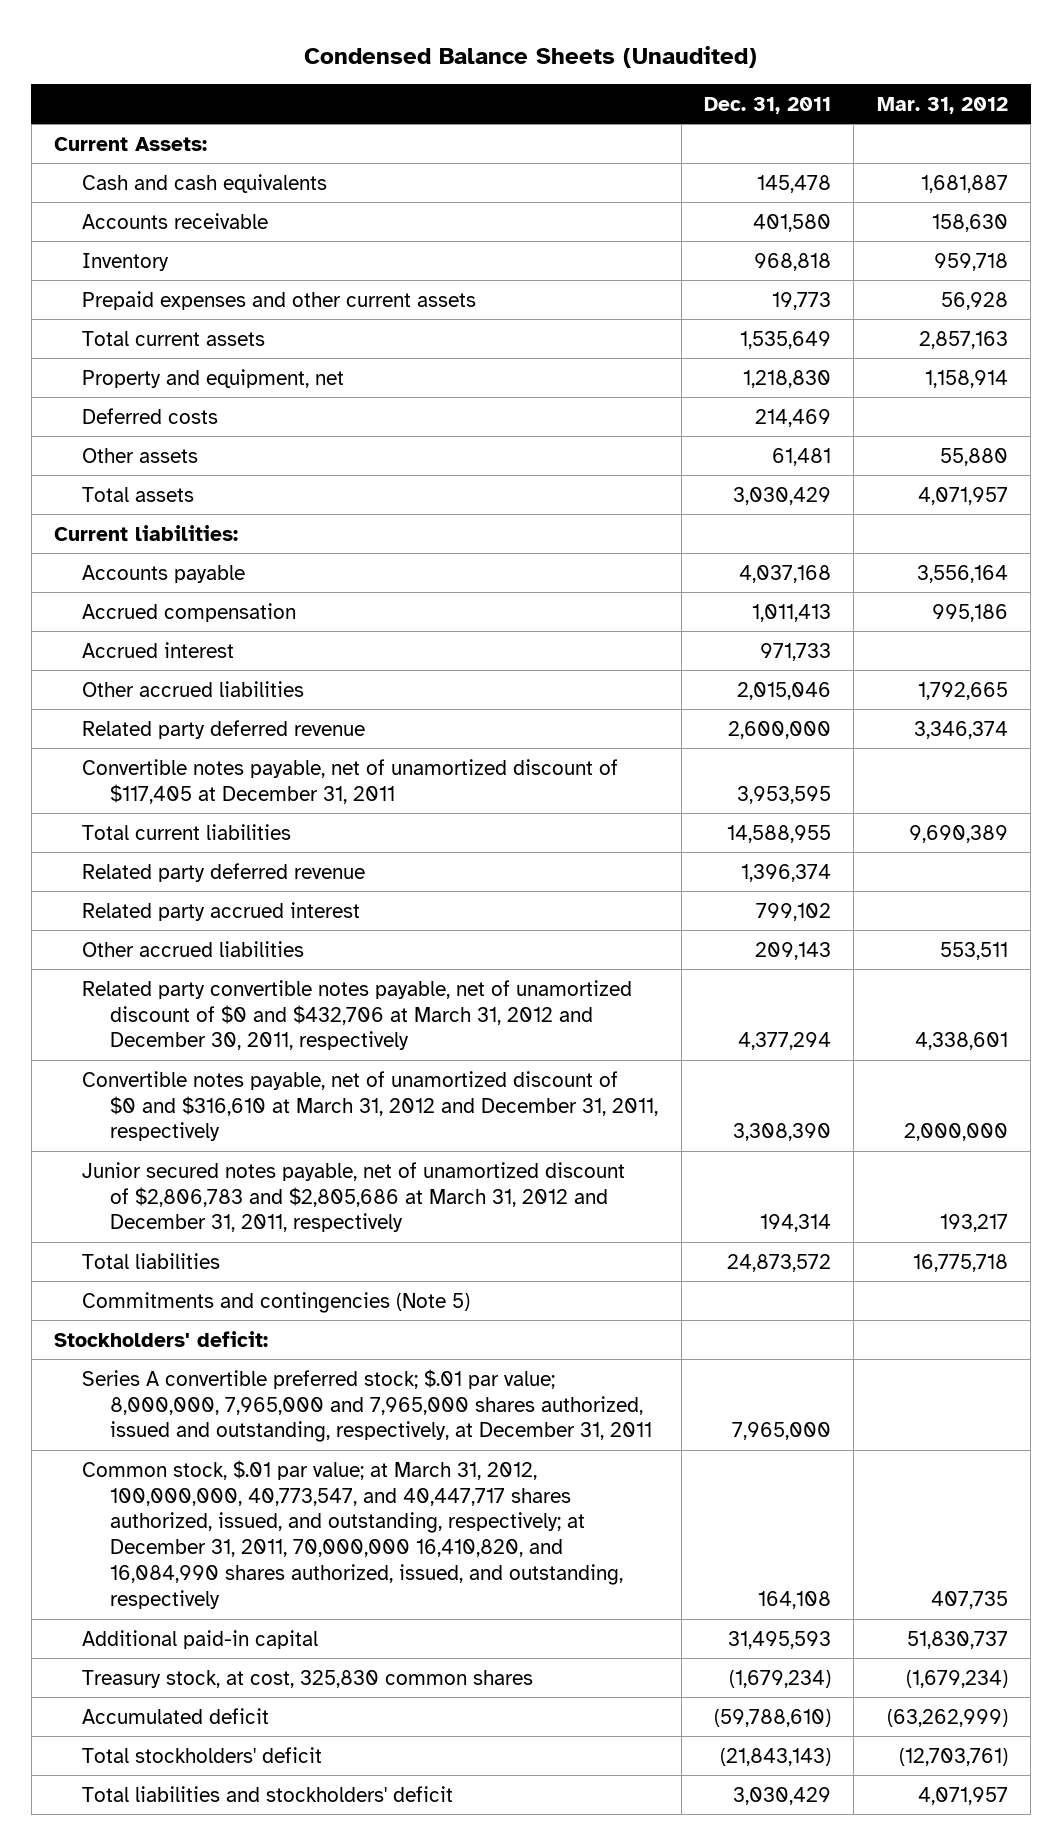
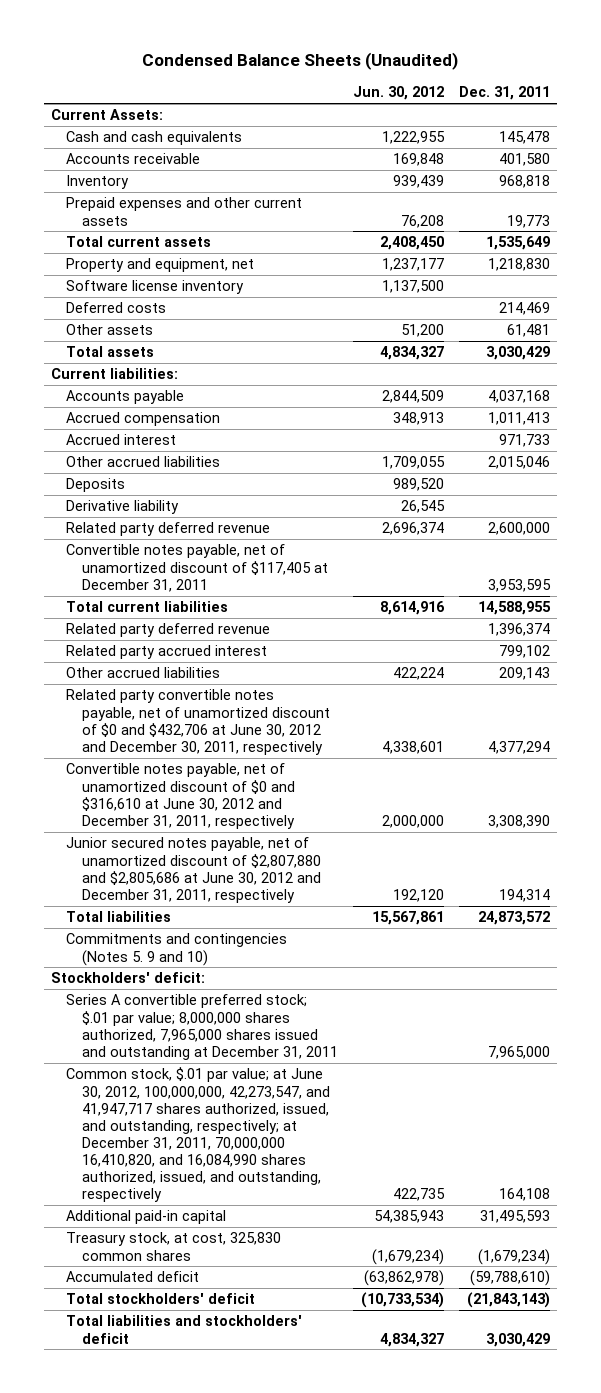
- | Dec. 31, 2011 | Mar. 31, 2012
+ | Jun. 30, 2012 | Dec. 31, 2011
+ Software license inventory | 1,137,500 |
+ Deposits | 989,520 |
+ Derivative liability | 26,545 |
- Related party convertible notes payable, net of unamortized discount of $0 and $432,706 at March 31, 2012 and December 30, 2011, respectively | 4,377,294 | 4,338,601
- Convertible notes payable, net of unamortized discount of $0 and $316,610 at March 31, 2012 and December 31, 2011, respectively | 3,308,390 | 2,000,000
- Junior secured notes payable, net of unamortized discount of $2,806,783 and $2,805,686 at March 31, 2012 and December 31, 2011, respectively | 194,314 | 193,217
+ Related party convertible notes payable, net of unamortized discount of $0 and $432,706 at June 30, 2012 and December 30, 2011, respectively | 4,338,601 | 4,377,294
+ Convertible notes payable, net of unamortized discount of $0 and $316,610 at June 30, 2012 and December 31, 2011, respectively | 2,000,000 | 3,308,390
+ Junior secured notes payable, net of unamortized discount of $2,807,880 and $2,805,686 at June 30, 2012 and December 31, 2011, respectively | 192,120 | 194,314
- Commitments and contingencies (Note 5)
+ Commitments and contingencies (Notes 5. 9 and 10)
- Series A convertible preferred stock; $.01 par value; 8,000,000, 7,965,000 and 7,965,000 shares authorized, issued and outstanding, respectively, at December 31, 2011 | 7,965,000 |
- Common stock, $.01 par value; at March 31, 2012, 100,000,000, 40,773,547, and 40,447,717 shares authorized, issued, and outstanding, respectively; at December 31, 2011, 70,000,000 16,410,820, and 16,084,990 shares authorized, issued, and outstanding, respectively | 164,108 | 407,735
+ Series A convertible preferred stock; $.01 par value; 8,000,000 shares authorized, 7,965,000 shares issued and outstanding at December 31, 2011 | | 7,965,000
+ Common stock, $.01 par value; at June 30, 2012, 100,000,000, 42,273,547, and 41,947,717 shares authorized, issued, and outstanding, respectively; at December 31, 2011, 70,000,000 16,410,820, and 16,084,990 shares authorized, issued, and outstanding, respectively | 422,735 | 164,108

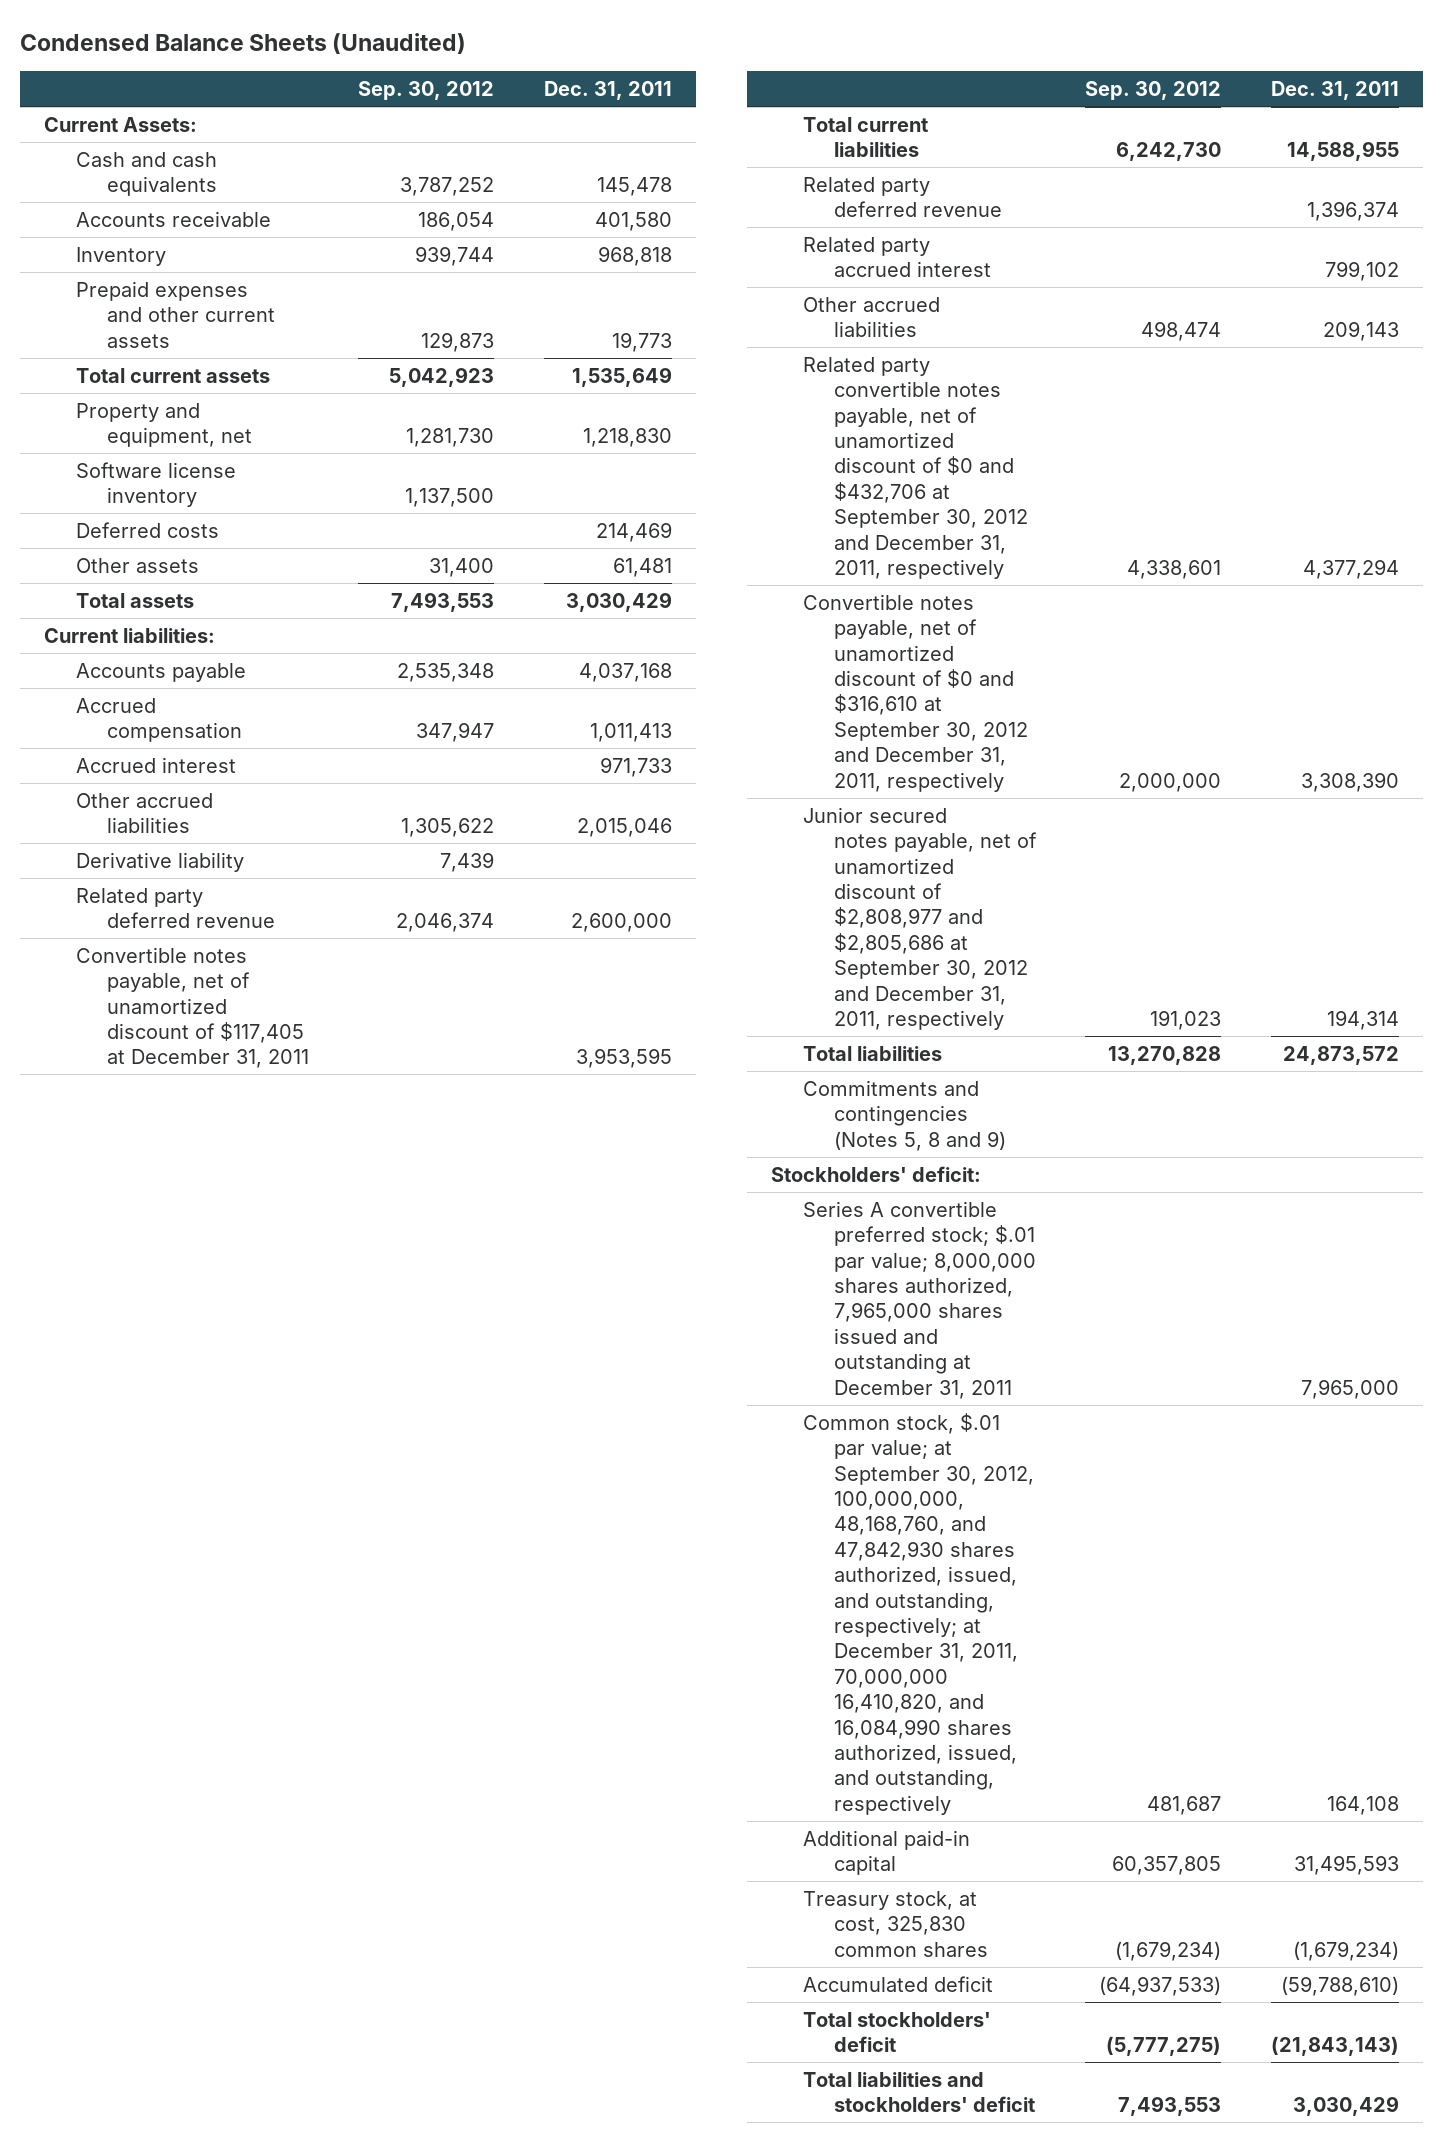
- | Jun. 30, 2012 | Dec. 31, 2011
+ | Sep. 30, 2012 | Dec. 31, 2011
- Deposits | 989,520 |
- Related party convertible notes payable, net of unamortized discount of $0 and $432,706 at June 30, 2012 and December 30, 2011, respectively | 4,338,601 | 4,377,294
- Convertible notes payable, net of unamortized discount of $0 and $316,610 at June 30, 2012 and December 31, 2011, respectively | 2,000,000 | 3,308,390
- Junior secured notes payable, net of unamortized discount of $2,807,880 and $2,805,686 at June 30, 2012 and December 31, 2011, respectively | 192,120 | 194,314
+ Related party convertible notes payable, net of unamortized discount of $0 and $432,706 at September 30, 2012 and December 31, 2011, respectively | 4,338,601 | 4,377,294
+ Convertible notes payable, net of unamortized discount of $0 and $316,610 at September 30, 2012 and December 31, 2011, respectively | 2,000,000 | 3,308,390
+ Junior secured notes payable, net of unamortized discount of $2,808,977 and $2,805,686 at September 30, 2012 and December 31, 2011, respectively | 191,023 | 194,314
- Commitments and contingencies (Notes 5. 9 and 10)
+ Commitments and contingencies (Notes 5, 8 and 9)
- Common stock, $.01 par value; at June 30, 2012, 100,000,000, 42,273,547, and 41,947,717 shares authorized, issued, and outstanding, respectively; at December 31, 2011, 70,000,000 16,410,820, and 16,084,990 shares authorized, issued, and outstanding, respectively | 422,735 | 164,108
+ Common stock, $.01 par value; at September 30, 2012, 100,000,000, 48,168,760, and 47,842,930 shares authorized, issued, and outstanding, respectively; at December 31, 2011, 70,000,000 16,410,820, and 16,084,990 shares authorized, issued, and outstanding, respectively | 481,687 | 164,108

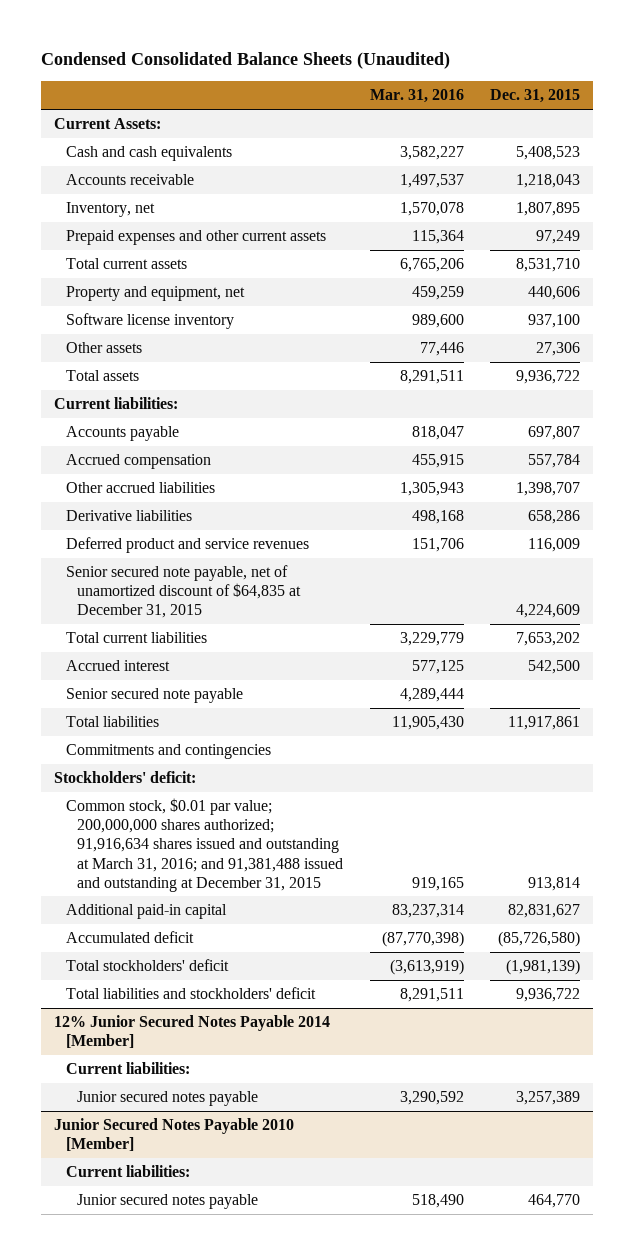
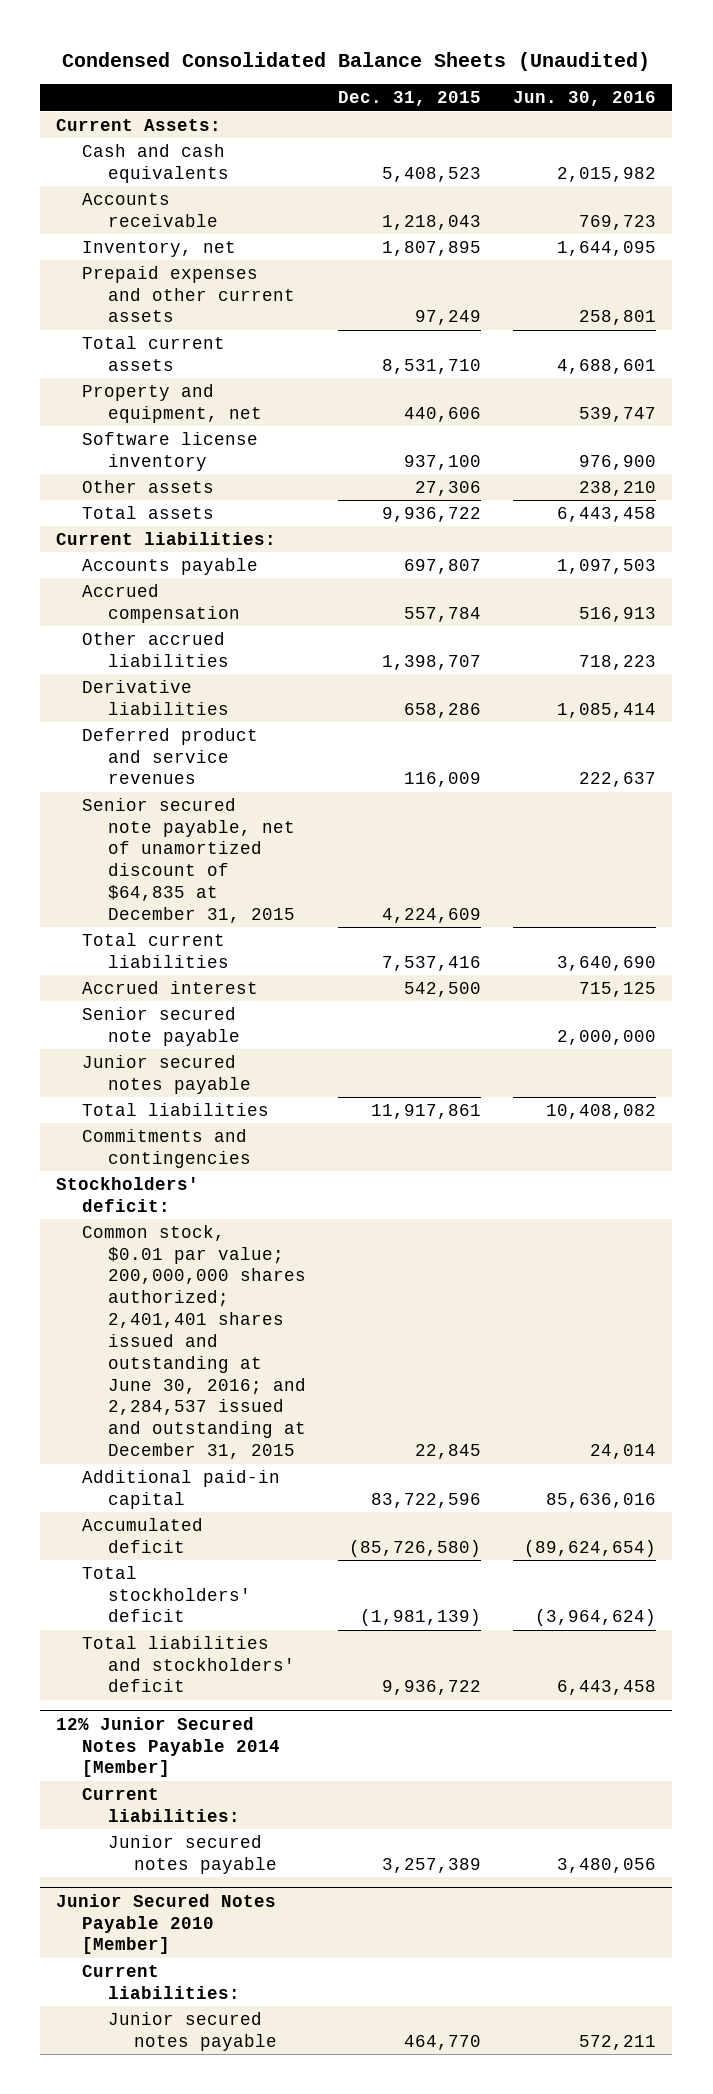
- | Mar. 31, 2016 | Dec. 31, 2015
+ | Dec. 31, 2015 | Jun. 30, 2016
- Total current liabilities | 3,229,779 | 7,653,202
+ Total current liabilities | 7,537,416 | 3,640,690
+ Junior secured notes payable
- Common stock, $0.01 par value; 200,000,000 shares authorized; 91,916,634 shares issued and outstanding at March 31, 2016; and 91,381,488 issued and outstanding at December 31, 2015 | 919,165 | 913,814
- Additional paid-in capital | 83,237,314 | 82,831,627
+ Common stock, $0.01 par value; 200,000,000 shares authorized; 2,401,401 shares issued and outstanding at June 30, 2016; and 2,284,537 issued and outstanding at December 31, 2015 | 22,845 | 24,014
+ Additional paid-in capital | 83,722,596 | 85,636,016

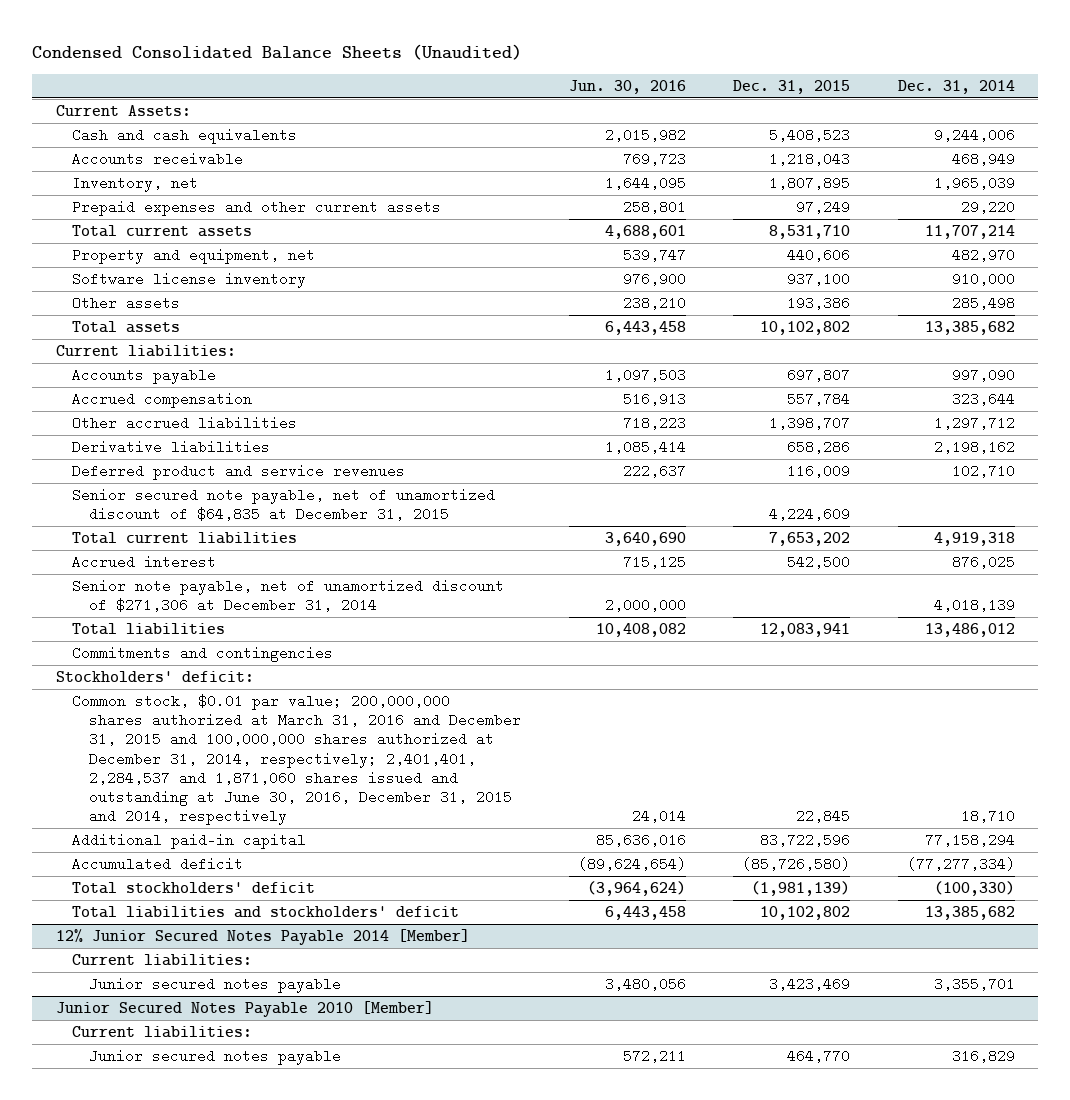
- | Dec. 31, 2015 | Jun. 30, 2016
+ | Jun. 30, 2016 | Dec. 31, 2015 | Dec. 31, 2014
- Other assets | 27,306 | 238,210
- Total assets | 9,936,722 | 6,443,458
+ Other assets | 238,210 | 193,386 | 285,498
+ Total assets | 6,443,458 | 10,102,802 | 13,385,682
- Total current liabilities | 7,537,416 | 3,640,690
+ Total current liabilities | 3,640,690 | 7,653,202 | 4,919,318
- Senior secured note payable | | 2,000,000
- Junior secured notes payable
- Total liabilities | 11,917,861 | 10,408,082
+ Senior note payable, net of unamortized discount of $271,306 at December 31, 2014 | 2,000,000 | | 4,018,139
+ Total liabilities | 10,408,082 | 12,083,941 | 13,486,012
- Common stock, $0.01 par value; 200,000,000 shares authorized; 2,401,401 shares issued and outstanding at June 30, 2016; and 2,284,537 issued and outstanding at December 31, 2015 | 22,845 | 24,014
+ Common stock, $0.01 par value; 200,000,000 shares authorized at March 31, 2016 and December 31, 2015 and 100,000,000 shares authorized at December 31, 2014, respectively; 2,401,401, 2,284,537 and 1,871,060 shares issued and outstanding at June 30, 2016, December 31, 2015 and 2014, respectively | 24,014 | 22,845 | 18,710
- Total liabilities and stockholders' deficit | 9,936,722 | 6,443,458
+ Total liabilities and stockholders' deficit | 6,443,458 | 10,102,802 | 13,385,682
@ 12% Junior Secured Notes Payable 2014 [Member]
- Junior secured notes payable | 3,257,389 | 3,480,056
+ Junior secured notes payable | 3,480,056 | 3,423,469 | 3,355,701

